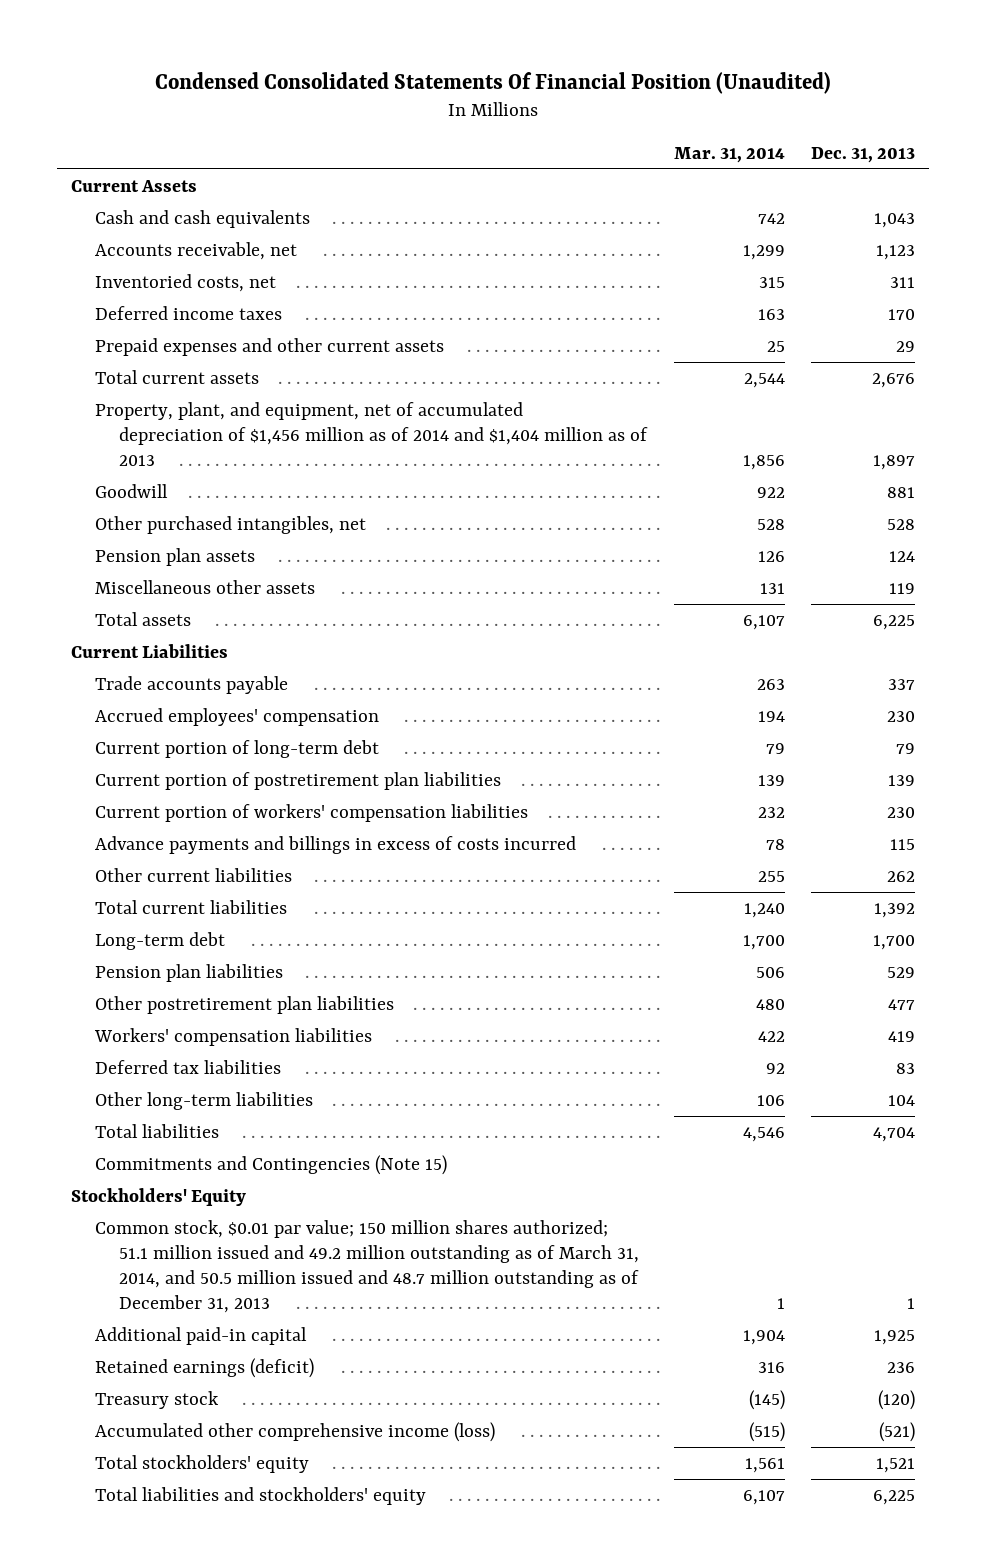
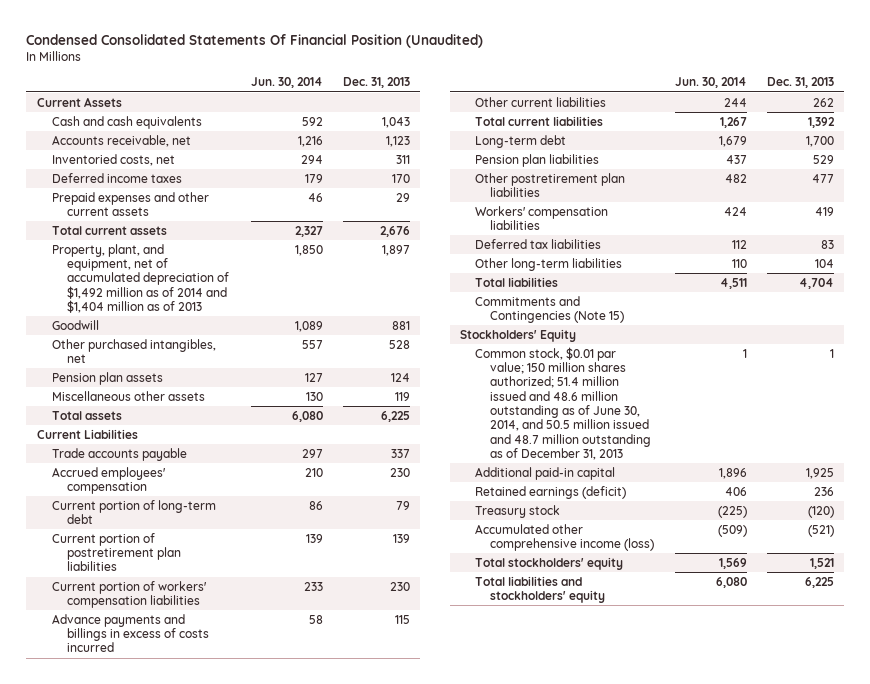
- | Mar. 31, 2014 | Dec. 31, 2013
+ | Jun. 30, 2014 | Dec. 31, 2013
- Property, plant, and equipment, net of accumulated depreciation of $1,456 million as of 2014 and $1,404 million as of 2013 | 1,856 | 1,897
+ Property, plant, and equipment, net of accumulated depreciation of $1,492 million as of 2014 and $1,404 million as of 2013 | 1,850 | 1,897
- Common stock, $0.01 par value; 150 million shares authorized; 51.1 million issued and 49.2 million outstanding as of March 31, 2014, and 50.5 million issued and 48.7 million outstanding as of December 31, 2013 | 1 | 1
+ Common stock, $0.01 par value; 150 million shares authorized; 51.4 million issued and 48.6 million outstanding as of June 30, 2014, and 50.5 million issued and 48.7 million outstanding as of December 31, 2013 | 1 | 1

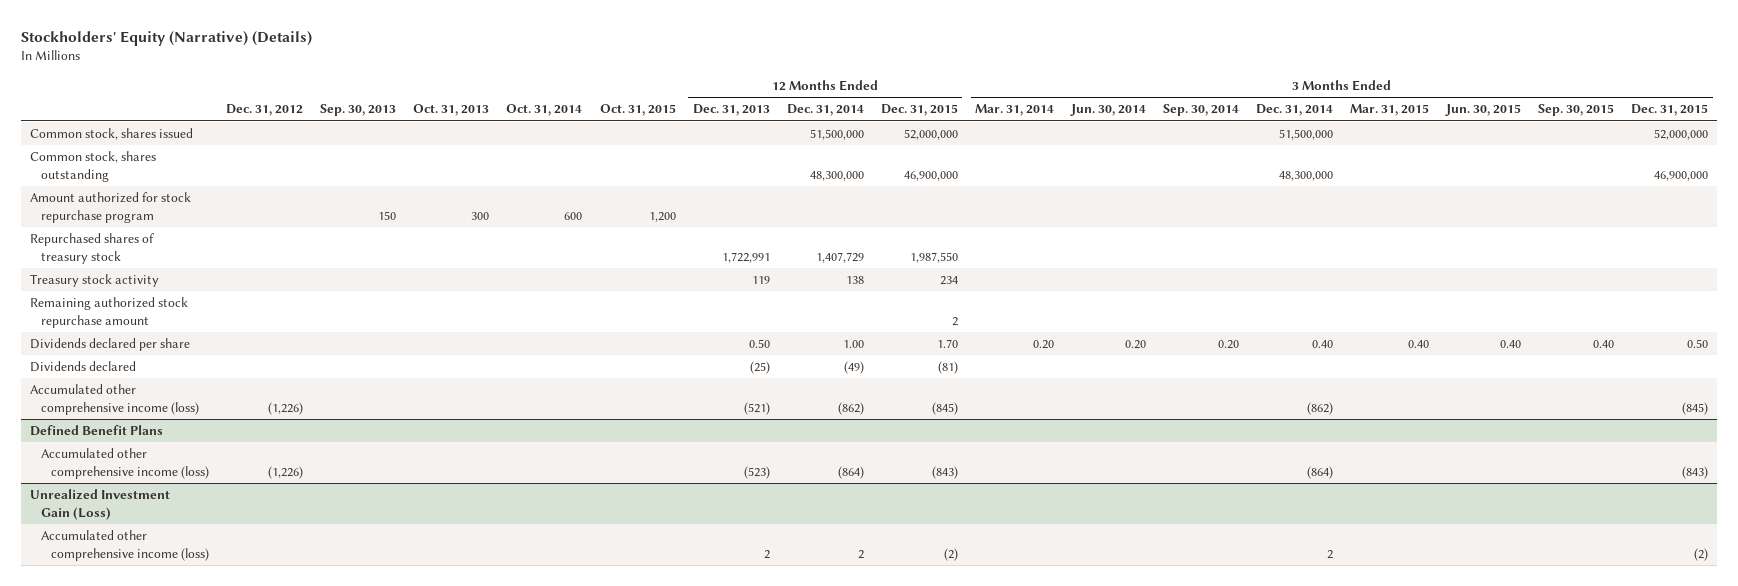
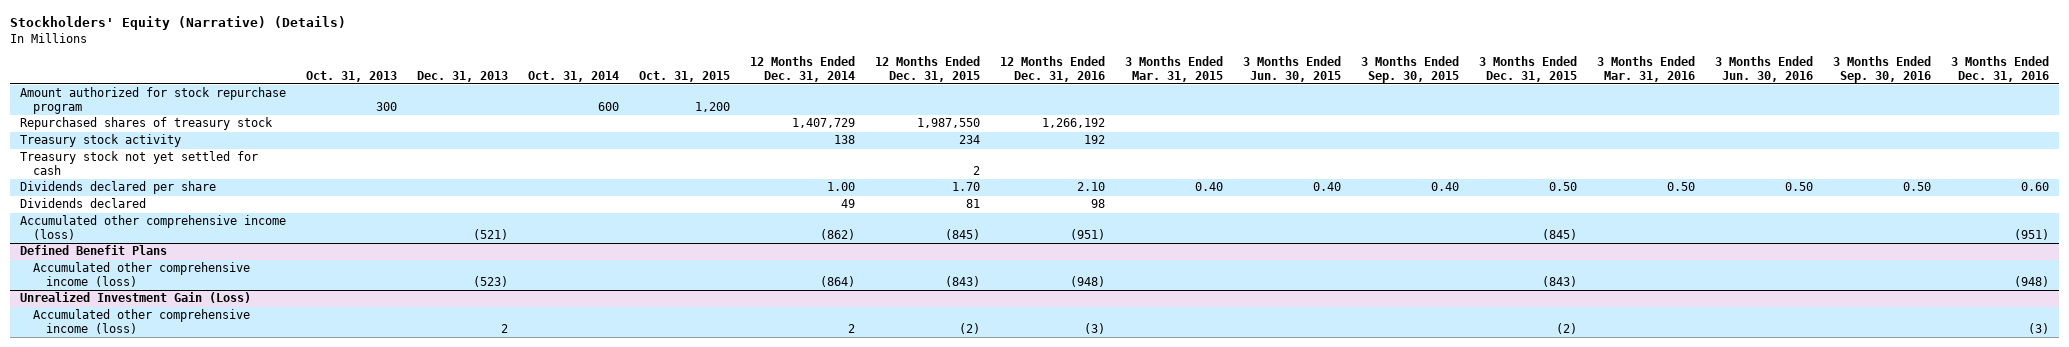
- | Dec. 31, 2012 | Sep. 30, 2013 | Oct. 31, 2013 | Oct. 31, 2014 | Oct. 31, 2015 | 12 Months Ended Dec. 31, 2013 | 12 Months Ended Dec. 31, 2014 | 12 Months Ended Dec. 31, 2015 | 3 Months Ended Mar. 31, 2014 | 3 Months Ended Jun. 30, 2014 | 3 Months Ended Sep. 30, 2014 | 3 Months Ended Dec. 31, 2014 | 3 Months Ended Mar. 31, 2015 | 3 Months Ended Jun. 30, 2015 | 3 Months Ended Sep. 30, 2015 | 3 Months Ended Dec. 31, 2015
+ | Oct. 31, 2013 | Dec. 31, 2013 | Oct. 31, 2014 | Oct. 31, 2015 | 12 Months Ended Dec. 31, 2014 | 12 Months Ended Dec. 31, 2015 | 12 Months Ended Dec. 31, 2016 | 3 Months Ended Mar. 31, 2015 | 3 Months Ended Jun. 30, 2015 | 3 Months Ended Sep. 30, 2015 | 3 Months Ended Dec. 31, 2015 | 3 Months Ended Mar. 31, 2016 | 3 Months Ended Jun. 30, 2016 | 3 Months Ended Sep. 30, 2016 | 3 Months Ended Dec. 31, 2016
- Common stock, shares issued | | | | | | | 51,500,000 | 52,000,000 | | | | 51,500,000 | | | | 52,000,000
- Common stock, shares outstanding | | | | | | | 48,300,000 | 46,900,000 | | | | 48,300,000 | | | | 46,900,000
- Remaining authorized stock repurchase amount | | | | | | | | 2 | | | | | | | |
+ Treasury stock not yet settled for cash | | | | | | 2 | | | | | | | | |
- Dividends declared | | | | | | (25) | (49) | (81) | | | | | | | |
+ Dividends declared | | | | | 49 | 81 | 98 | | | | | | | |

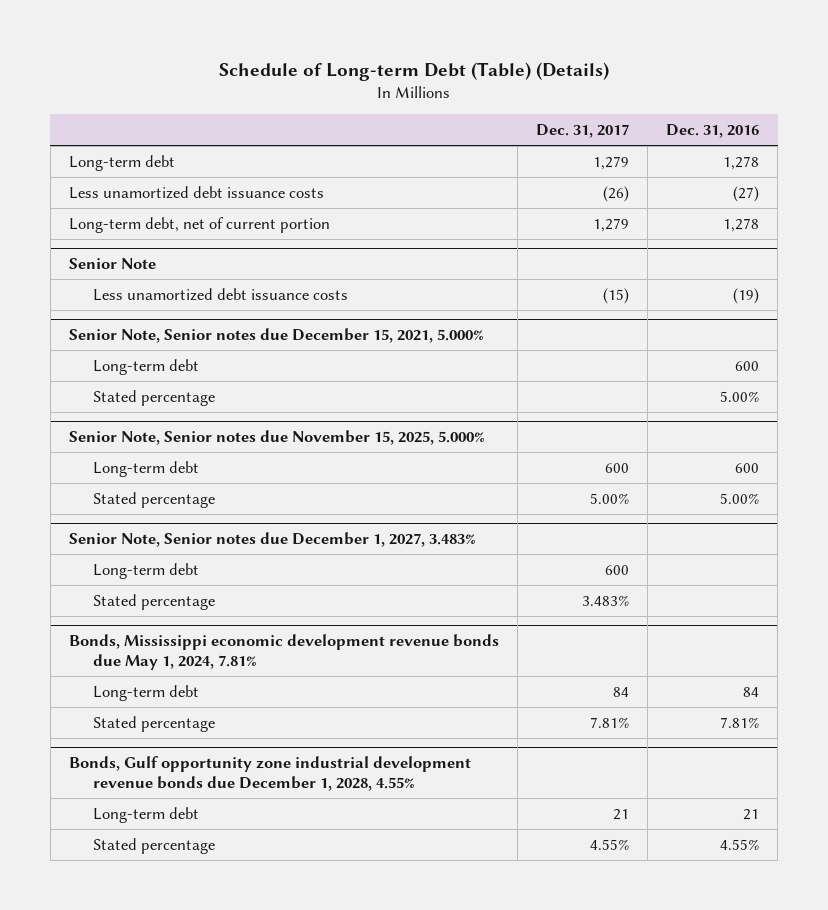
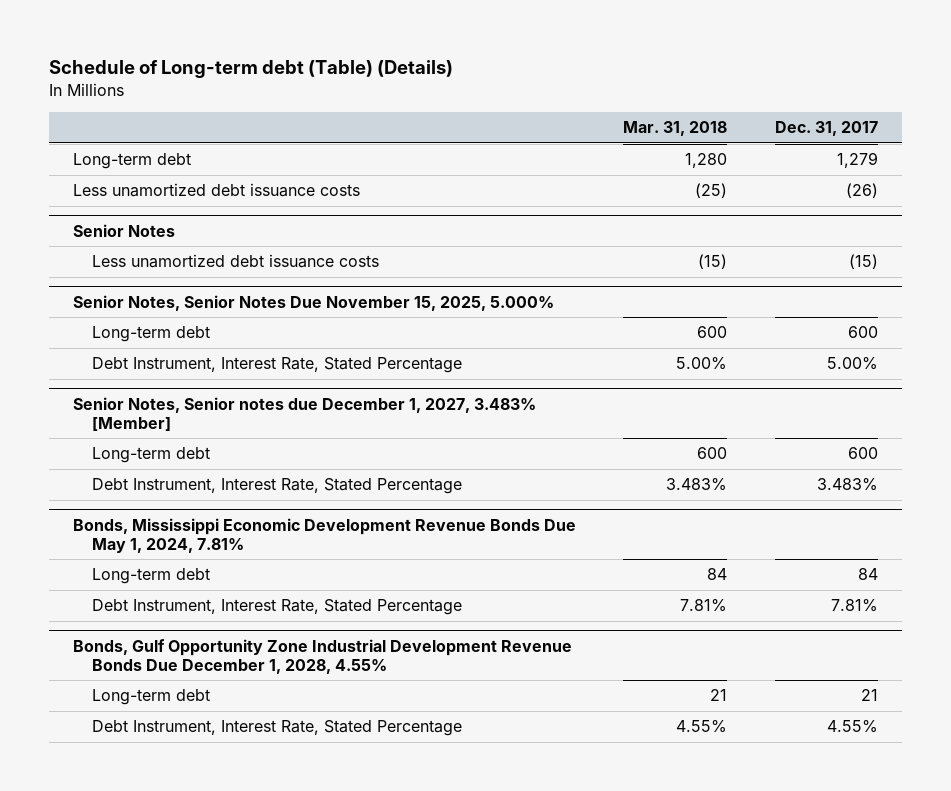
- Schedule of Long-term Debt (Table) (Details)
+ Schedule of Long-term debt (Table) (Details)
- | Dec. 31, 2017 | Dec. 31, 2016
+ | Mar. 31, 2018 | Dec. 31, 2017
- Long-term debt, net of current portion | 1,279 | 1,278
- Senior Note
+ Senior Notes
- Senior Note, Senior notes due December 15, 2021, 5.000%
- Long-term debt | | 600
- Stated percentage | | 5.00%
- Senior Note, Senior notes due November 15, 2025, 5.000%
+ Senior Notes, Senior Notes Due November 15, 2025, 5.000%
- Stated percentage | 5.00% | 5.00%
- Senior Note, Senior notes due December 1, 2027, 3.483%
+ Debt Instrument, Interest Rate, Stated Percentage | 5.00% | 5.00%
+ Senior Notes, Senior notes due December 1, 2027, 3.483% [Member]
- Stated percentage | 3.483% |
- Bonds, Mississippi economic development revenue bonds due May 1, 2024, 7.81%
+ Debt Instrument, Interest Rate, Stated Percentage | 3.483% | 3.483%
+ Bonds, Mississippi Economic Development Revenue Bonds Due May 1, 2024, 7.81%
- Stated percentage | 7.81% | 7.81%
- Bonds, Gulf opportunity zone industrial development revenue bonds due December 1, 2028, 4.55%
+ Debt Instrument, Interest Rate, Stated Percentage | 7.81% | 7.81%
+ Bonds, Gulf Opportunity Zone Industrial Development Revenue Bonds Due December 1, 2028, 4.55%
- Stated percentage | 4.55% | 4.55%
+ Debt Instrument, Interest Rate, Stated Percentage | 4.55% | 4.55%

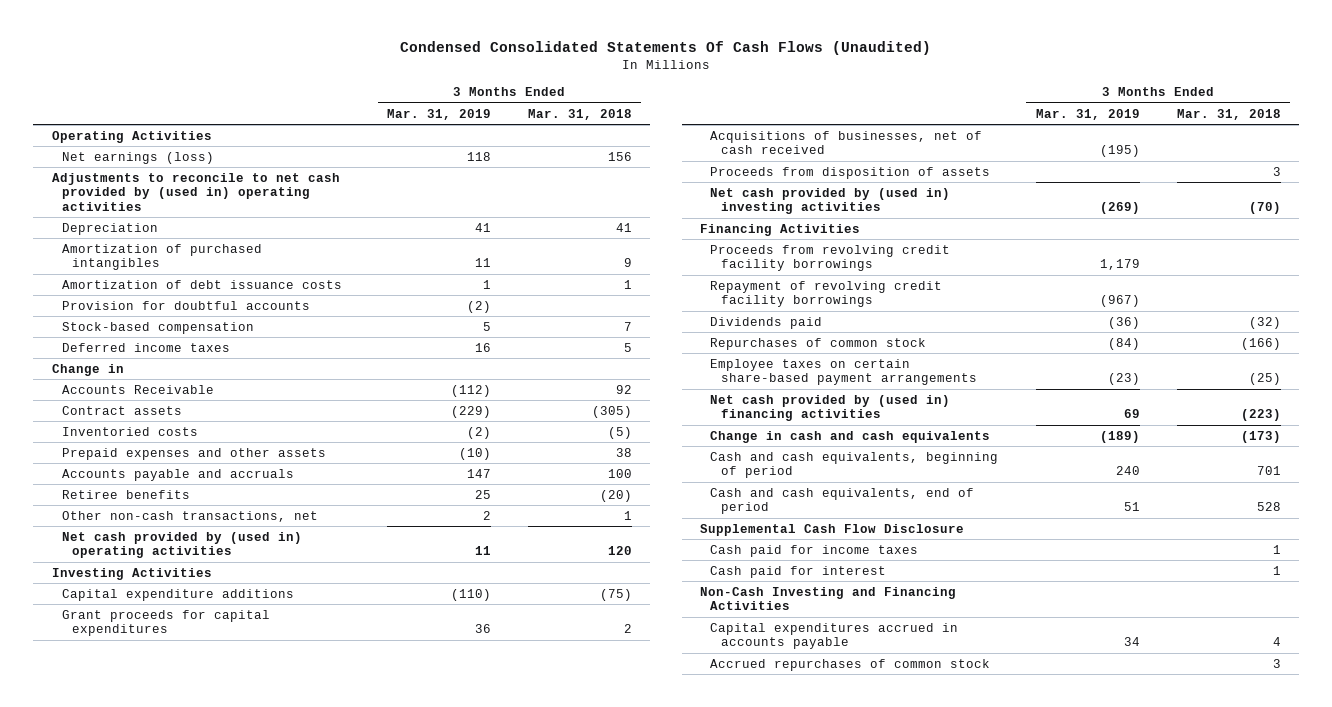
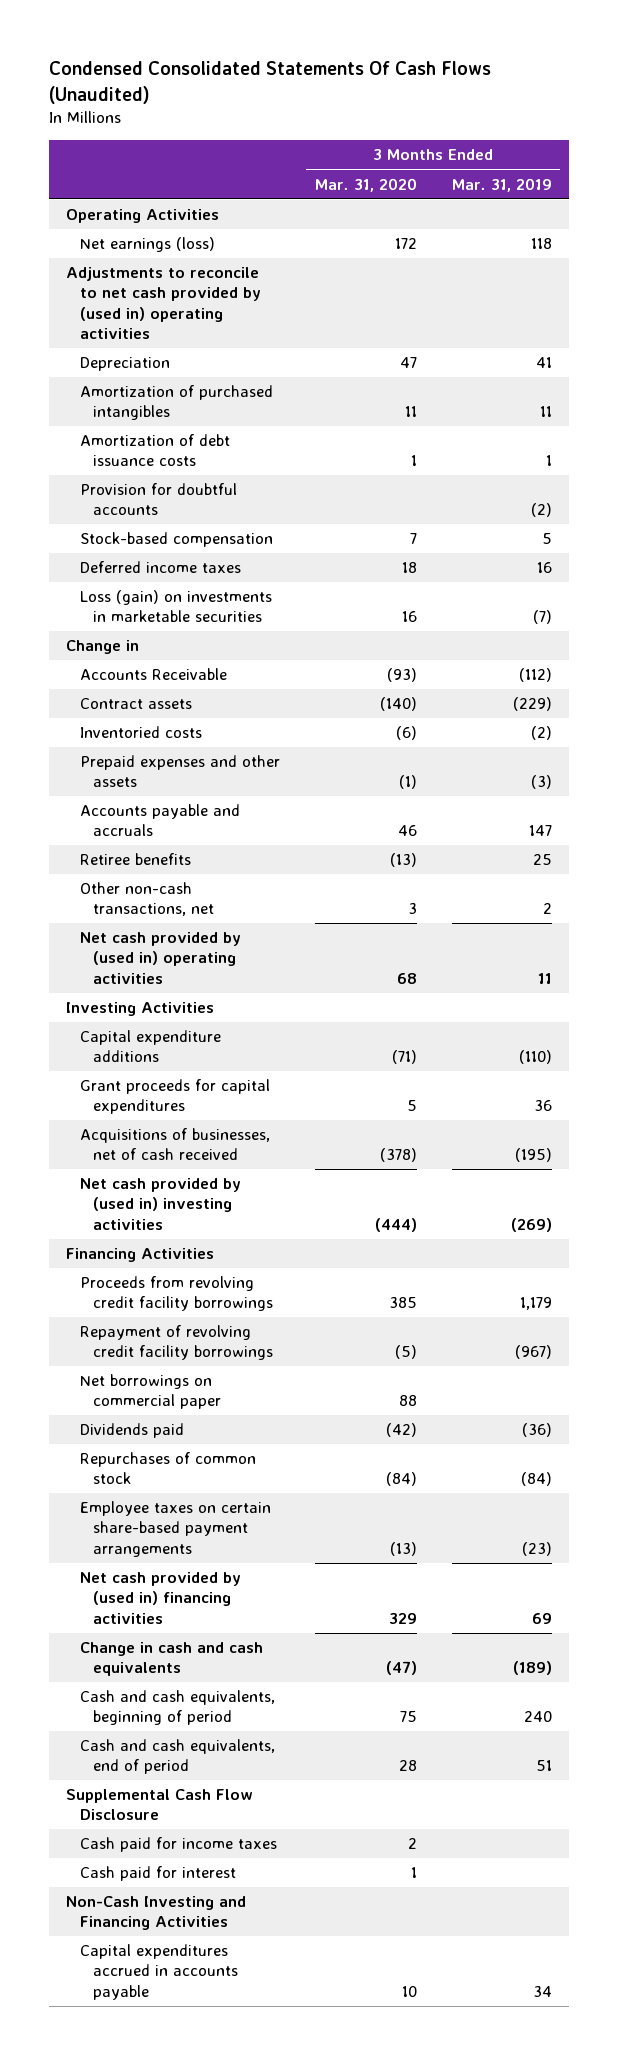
- | 3 Months Ended Mar. 31, 2019 | 3 Months Ended Mar. 31, 2018
+ | 3 Months Ended Mar. 31, 2020 | 3 Months Ended Mar. 31, 2019
+ Loss (gain) on investments in marketable securities | 16 | (7)
- Prepaid expenses and other assets | (10) | 38
+ Prepaid expenses and other assets | (1) | (3)
- Proceeds from disposition of assets | | 3
+ Net borrowings on commercial paper | 88 |
- Accrued repurchases of common stock | | 3

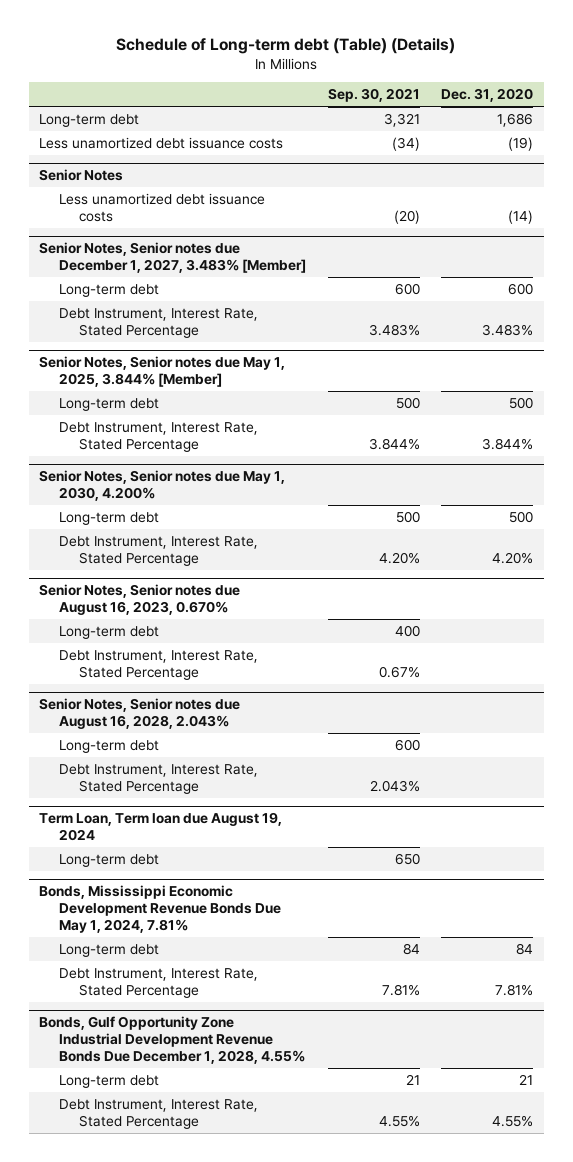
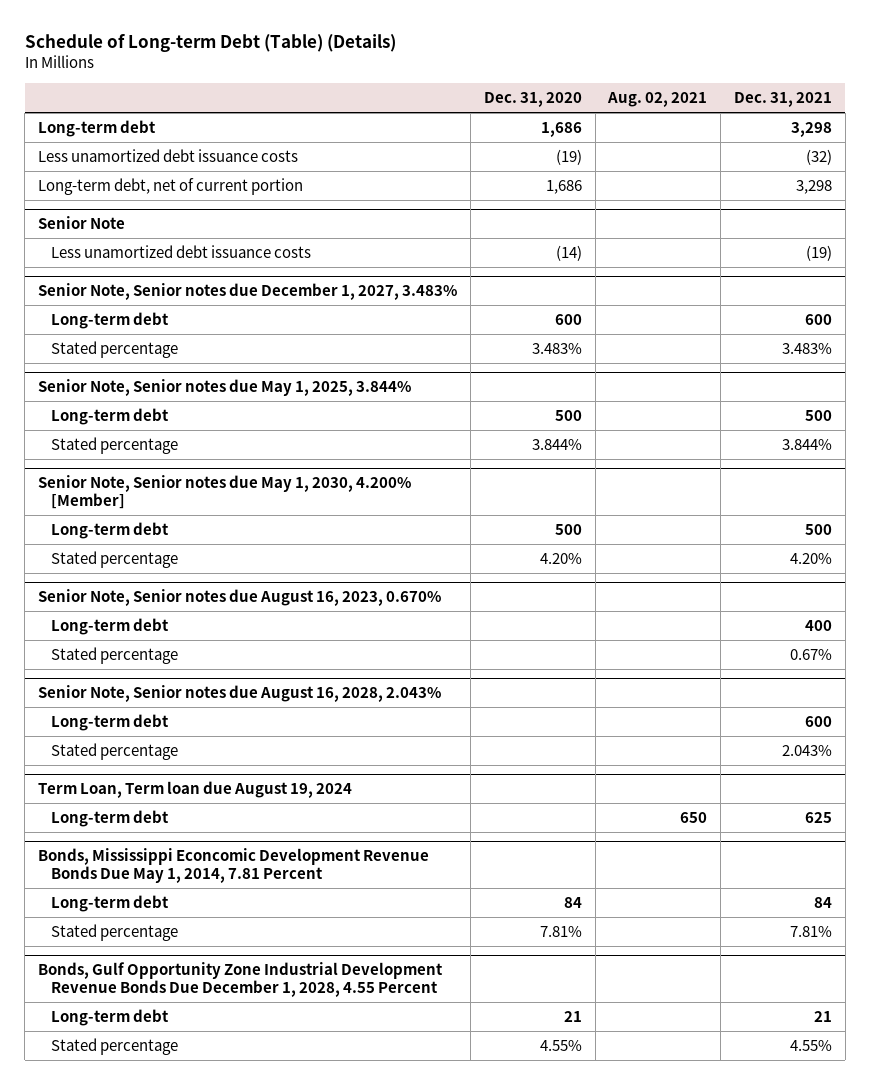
- Schedule of Long-term debt (Table) (Details)
+ Schedule of Long-term Debt (Table) (Details)
- | Sep. 30, 2021 | Dec. 31, 2020
+ | Dec. 31, 2020 | Aug. 02, 2021 | Dec. 31, 2021
- Senior Notes
+ Long-term debt, net of current portion | 1,686 | | 3,298
+ Senior Note
- Senior Notes, Senior notes due December 1, 2027, 3.483% [Member]
+ Senior Note, Senior notes due December 1, 2027, 3.483%
- Debt Instrument, Interest Rate, Stated Percentage | 3.483% | 3.483%
- Senior Notes, Senior notes due May 1, 2025, 3.844% [Member]
+ Stated percentage | 3.483% | | 3.483%
+ Senior Note, Senior notes due May 1, 2025, 3.844%
- Debt Instrument, Interest Rate, Stated Percentage | 3.844% | 3.844%
- Senior Notes, Senior notes due May 1, 2030, 4.200%
+ Stated percentage | 3.844% | | 3.844%
+ Senior Note, Senior notes due May 1, 2030, 4.200% [Member]
- Debt Instrument, Interest Rate, Stated Percentage | 4.20% | 4.20%
- Senior Notes, Senior notes due August 16, 2023, 0.670%
+ Stated percentage | 4.20% | | 4.20%
+ Senior Note, Senior notes due August 16, 2023, 0.670%
- Debt Instrument, Interest Rate, Stated Percentage | 0.67% |
- Senior Notes, Senior notes due August 16, 2028, 2.043%
+ Stated percentage | | | 0.67%
+ Senior Note, Senior notes due August 16, 2028, 2.043%
- Debt Instrument, Interest Rate, Stated Percentage | 2.043% |
+ Stated percentage | | | 2.043%
- Bonds, Mississippi Economic Development Revenue Bonds Due May 1, 2024, 7.81%
+ Bonds, Mississippi Econcomic Development Revenue Bonds Due May 1, 2014, 7.81 Percent
- Debt Instrument, Interest Rate, Stated Percentage | 7.81% | 7.81%
- Bonds, Gulf Opportunity Zone Industrial Development Revenue Bonds Due December 1, 2028, 4.55%
+ Stated percentage | 7.81% | | 7.81%
+ Bonds, Gulf Opportunity Zone Industrial Development Revenue Bonds Due December 1, 2028, 4.55 Percent
- Debt Instrument, Interest Rate, Stated Percentage | 4.55% | 4.55%
+ Stated percentage | 4.55% | | 4.55%

